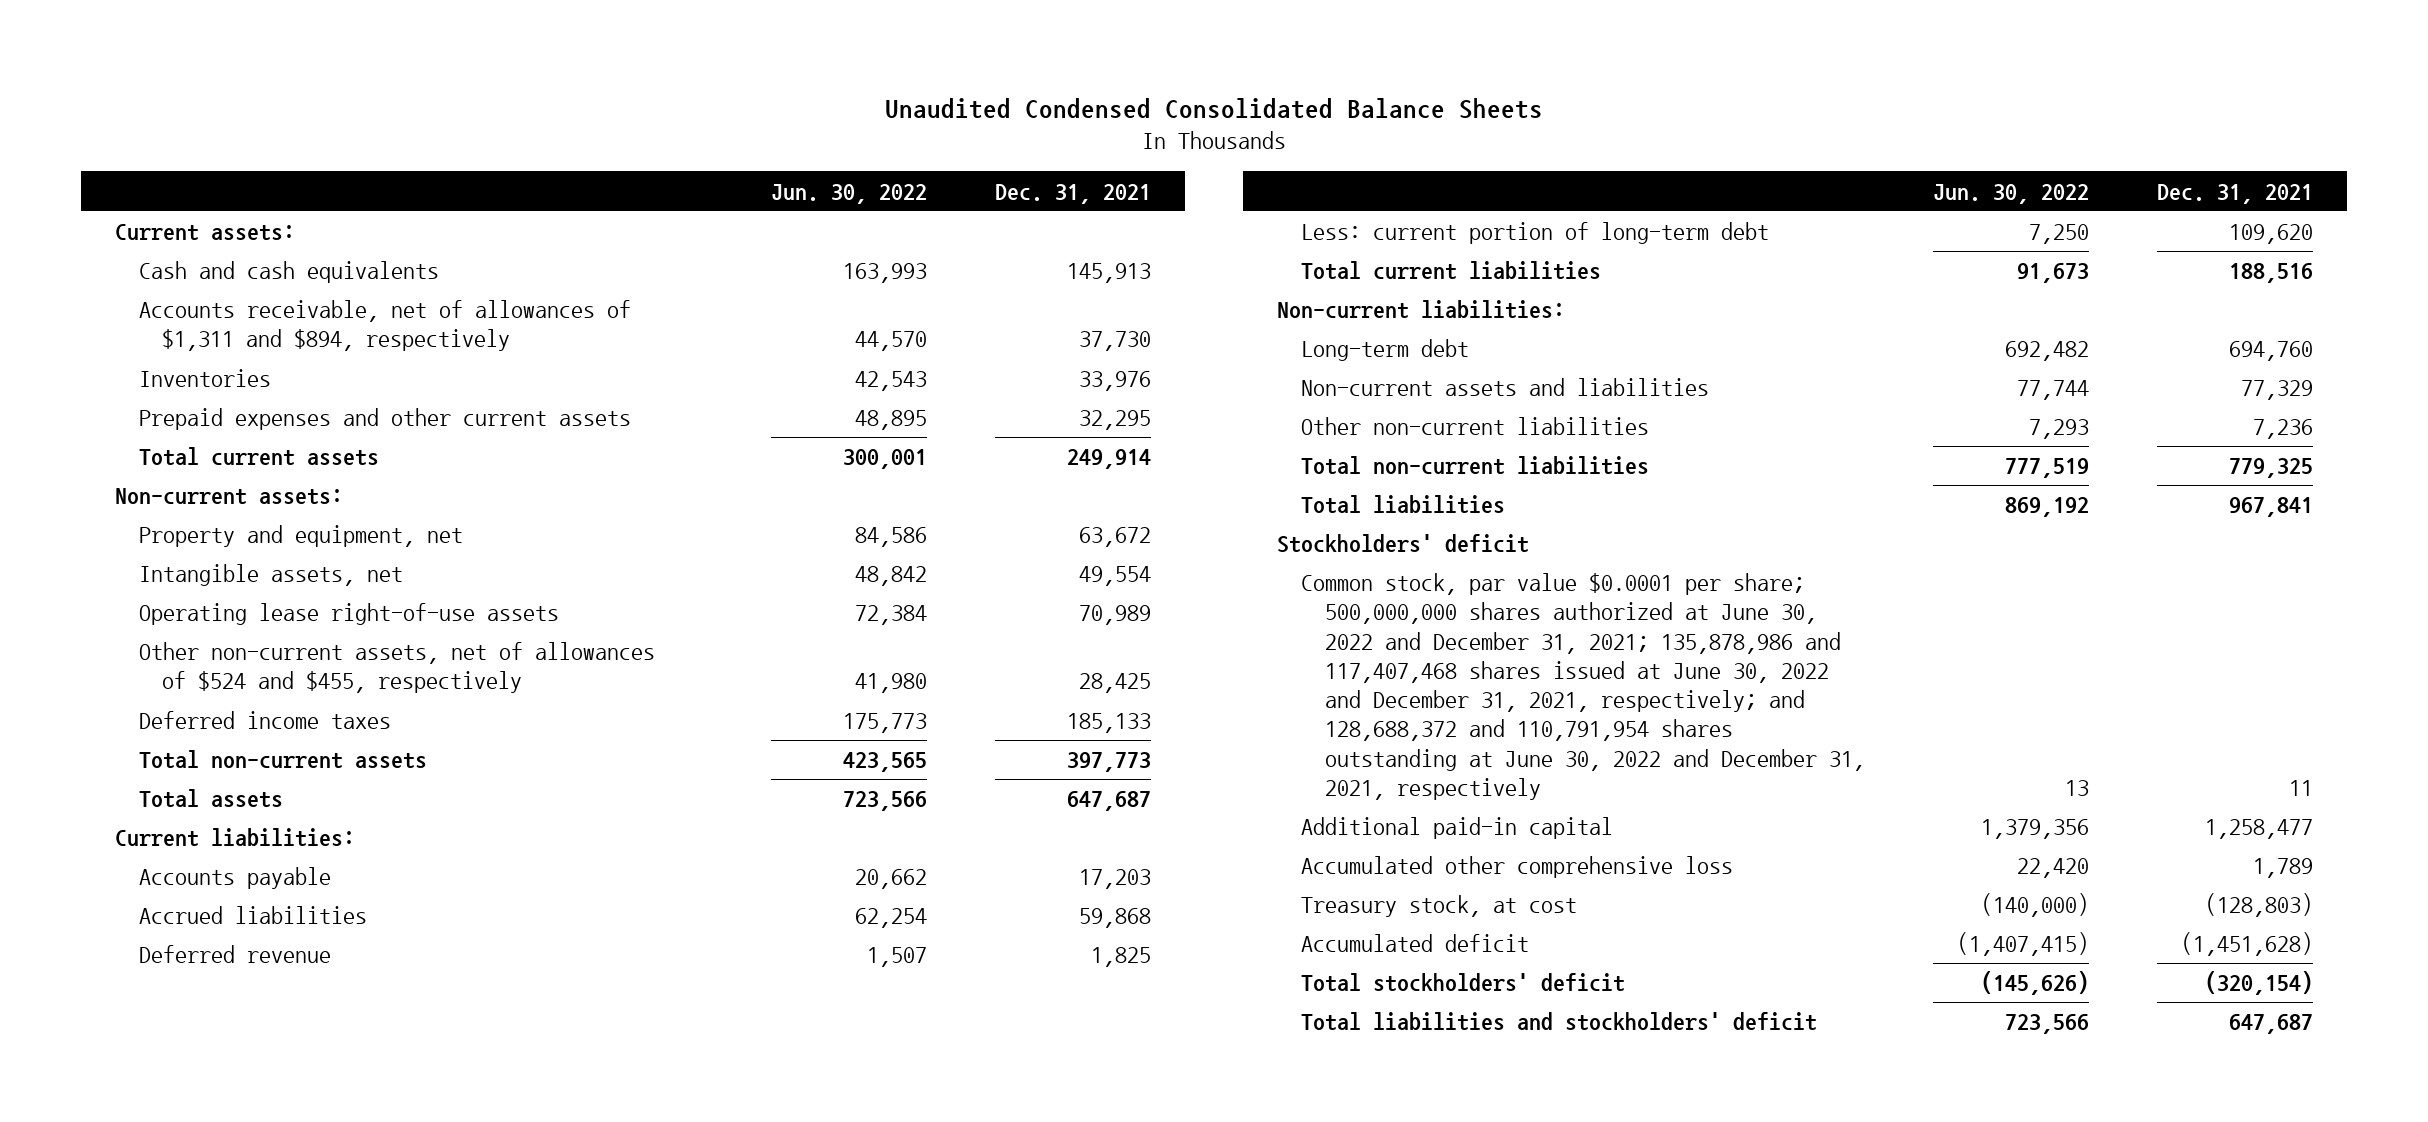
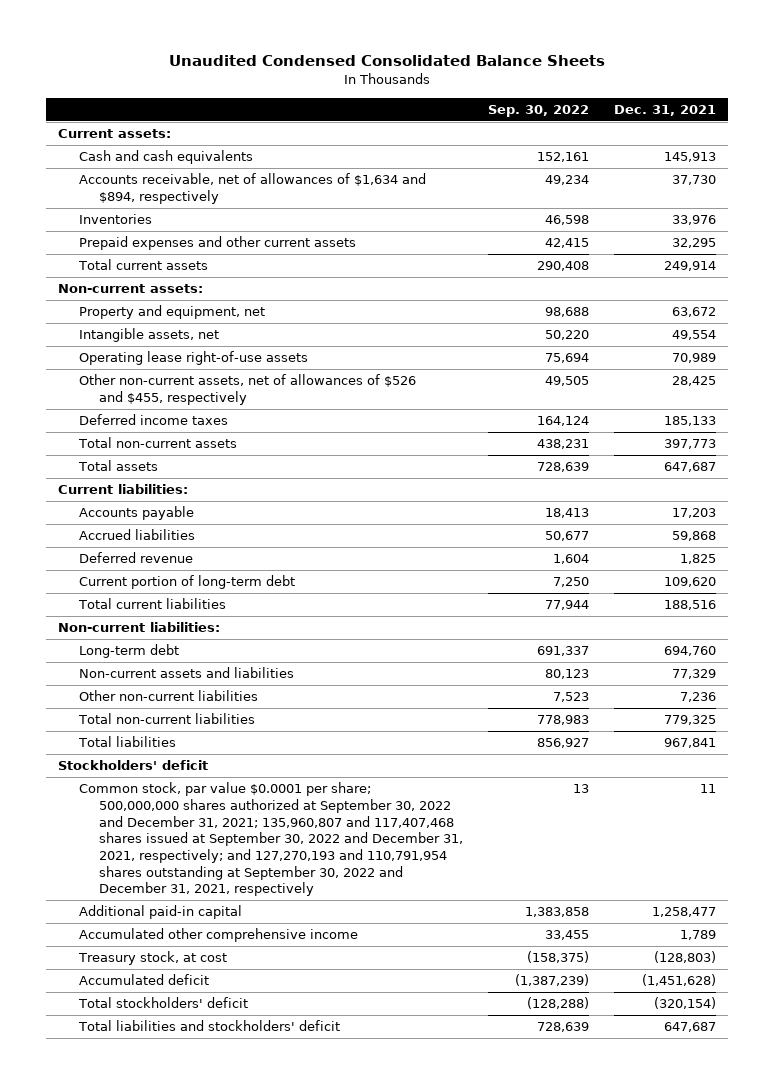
- | Jun. 30, 2022 | Dec. 31, 2021
+ | Sep. 30, 2022 | Dec. 31, 2021
- Accounts receivable, net of allowances of $1,311 and $894, respectively | 44,570 | 37,730
+ Accounts receivable, net of allowances of $1,634 and $894, respectively | 49,234 | 37,730
- Other non-current assets, net of allowances of $524 and $455, respectively | 41,980 | 28,425
+ Other non-current assets, net of allowances of $526 and $455, respectively | 49,505 | 28,425
- Less: current portion of long-term debt | 7,250 | 109,620
+ Current portion of long-term debt | 7,250 | 109,620
- Common stock, par value $0.0001 per share; 500,000,000 shares authorized at June 30, 2022 and December 31, 2021; 135,878,986 and 117,407,468 shares issued at June 30, 2022 and December 31, 2021, respectively; and 128,688,372 and 110,791,954 shares outstanding at June 30, 2022 and December 31, 2021, respectively | 13 | 11
+ Common stock, par value $0.0001 per share; 500,000,000 shares authorized at September 30, 2022 and December 31, 2021; 135,960,807 and 117,407,468 shares issued at September 30, 2022 and December 31, 2021, respectively; and 127,270,193 and 110,791,954 shares outstanding at September 30, 2022 and December 31, 2021, respectively | 13 | 11
- Accumulated other comprehensive loss | 22,420 | 1,789
+ Accumulated other comprehensive income | 33,455 | 1,789

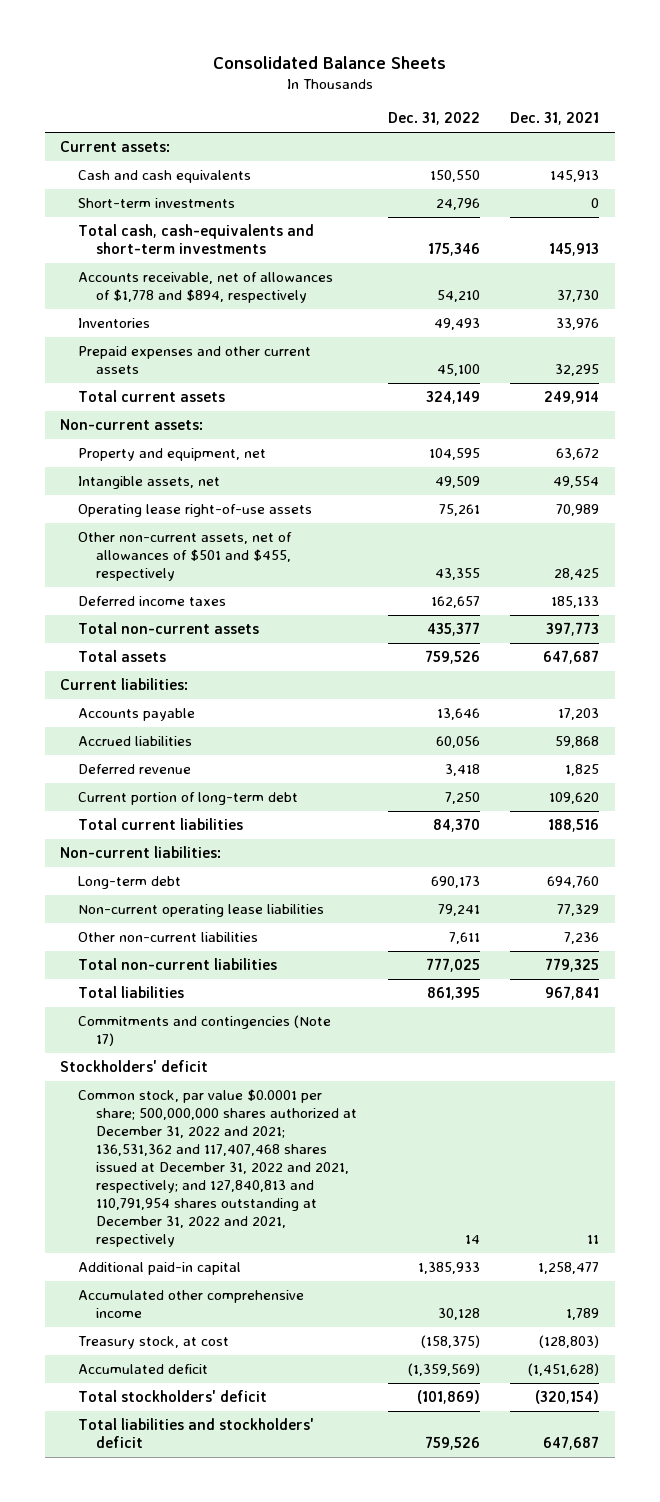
- Unaudited Condensed Consolidated Balance Sheets
+ Consolidated Balance Sheets
- | Sep. 30, 2022 | Dec. 31, 2021
+ | Dec. 31, 2022 | Dec. 31, 2021
- Accounts receivable, net of allowances of $1,634 and $894, respectively | 49,234 | 37,730
+ Short-term investments | 24,796 | 0
+ Total cash, cash-equivalents and short-term investments | 175,346 | 145,913
+ Accounts receivable, net of allowances of $1,778 and $894, respectively | 54,210 | 37,730
- Other non-current assets, net of allowances of $526 and $455, respectively | 49,505 | 28,425
+ Other non-current assets, net of allowances of $501 and $455, respectively | 43,355 | 28,425
- Non-current assets and liabilities | 80,123 | 77,329
+ Non-current operating lease liabilities | 79,241 | 77,329
+ Commitments and contingencies (Note 17)
- Common stock, par value $0.0001 per share; 500,000,000 shares authorized at September 30, 2022 and December 31, 2021; 135,960,807 and 117,407,468 shares issued at September 30, 2022 and December 31, 2021, respectively; and 127,270,193 and 110,791,954 shares outstanding at September 30, 2022 and December 31, 2021, respectively | 13 | 11
+ Common stock, par value $0.0001 per share; 500,000,000 shares authorized at December 31, 2022 and 2021; 136,531,362 and 117,407,468 shares issued at December 31, 2022 and 2021, respectively; and 127,840,813 and 110,791,954 shares outstanding at December 31, 2022 and 2021, respectively | 14 | 11

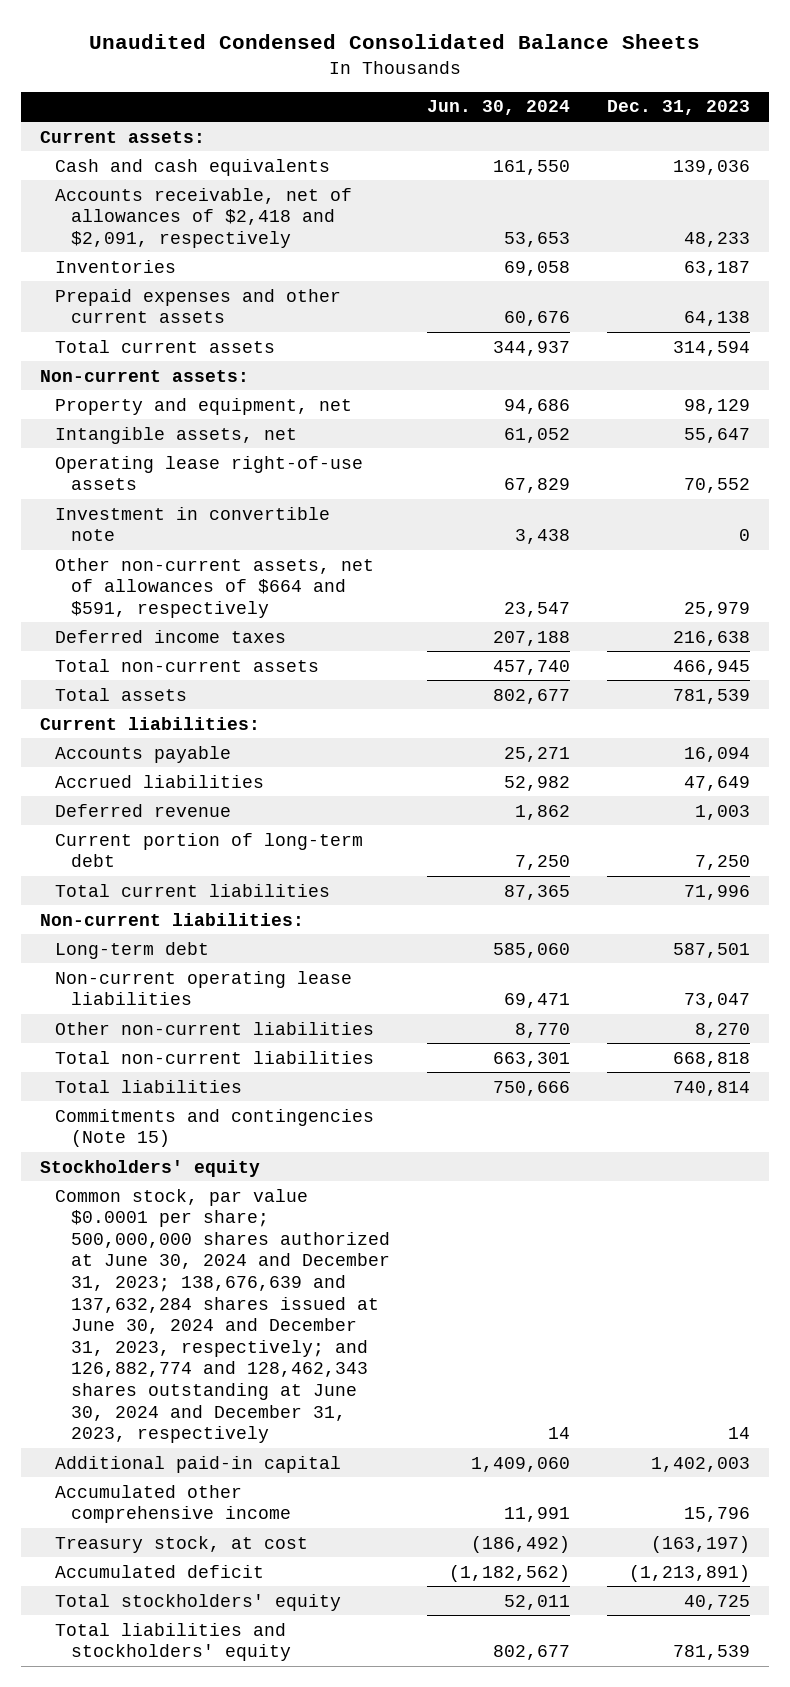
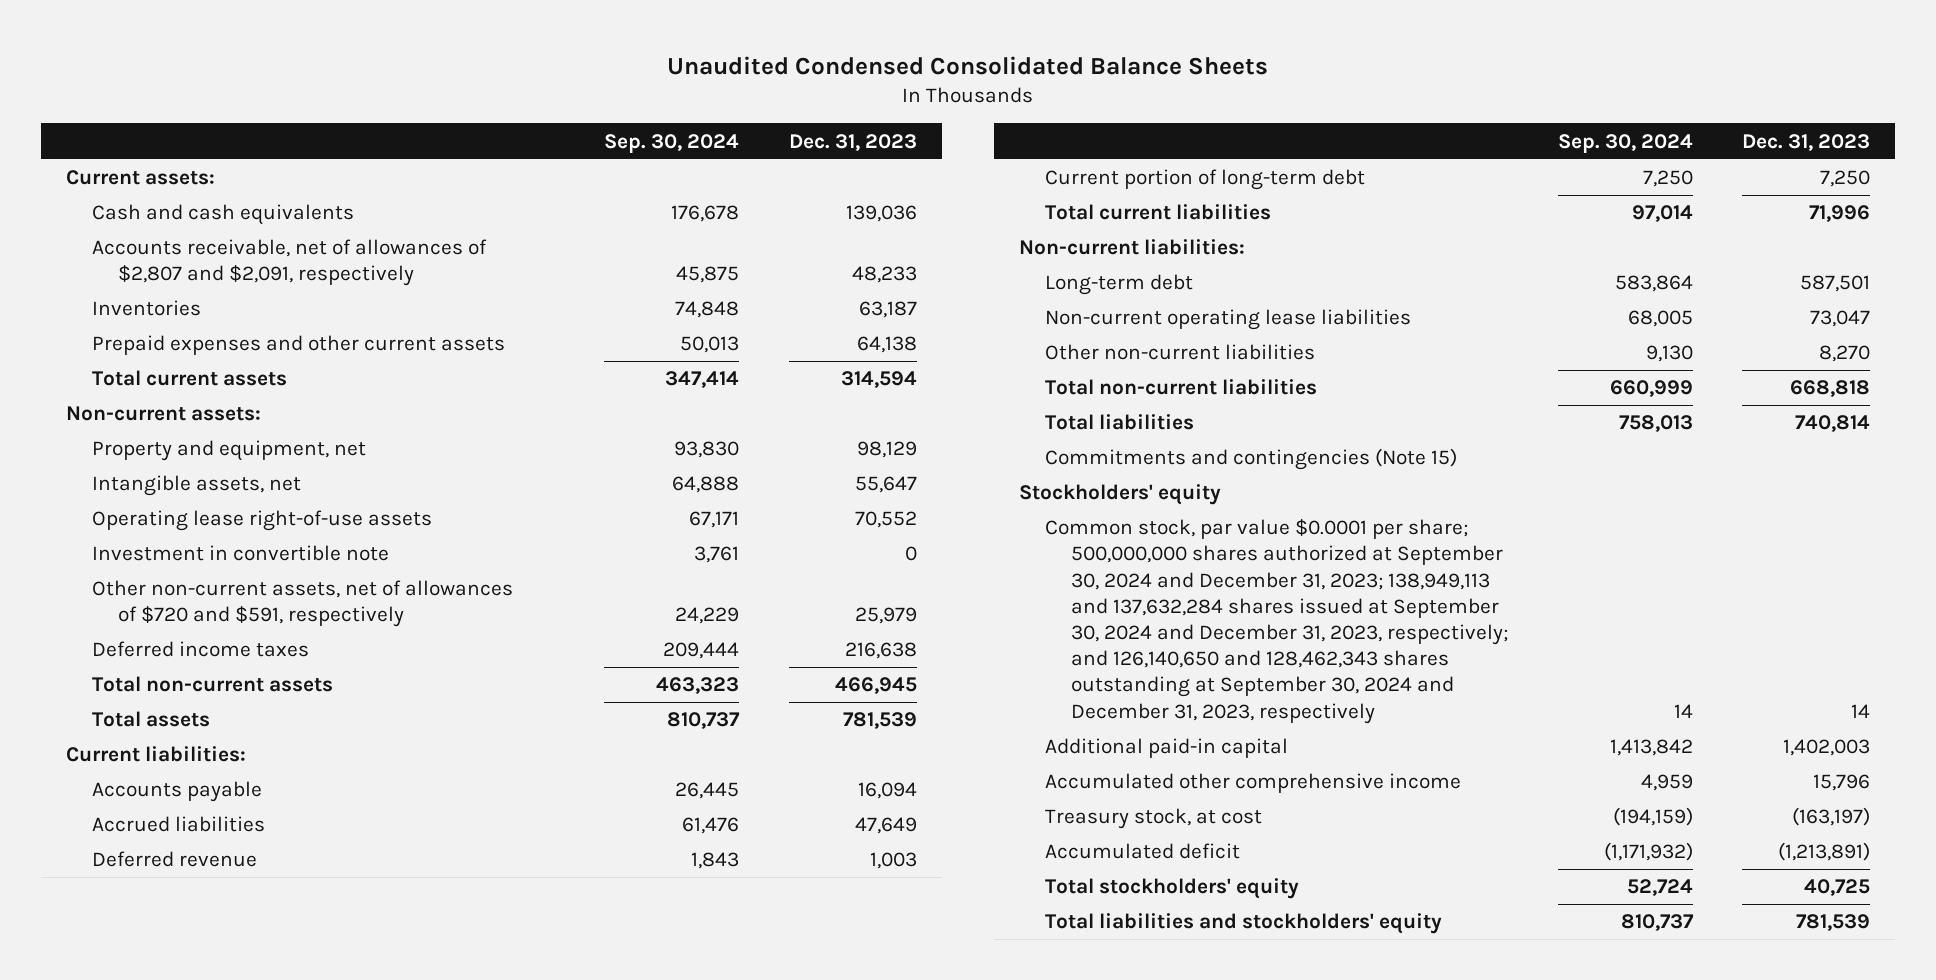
- | Jun. 30, 2024 | Dec. 31, 2023
+ | Sep. 30, 2024 | Dec. 31, 2023
- Accounts receivable, net of allowances of $2,418 and $2,091, respectively | 53,653 | 48,233
+ Accounts receivable, net of allowances of $2,807 and $2,091, respectively | 45,875 | 48,233
- Other non-current assets, net of allowances of $664 and $591, respectively | 23,547 | 25,979
+ Other non-current assets, net of allowances of $720 and $591, respectively | 24,229 | 25,979
- Common stock, par value $0.0001 per share; 500,000,000 shares authorized at June 30, 2024 and December 31, 2023; 138,676,639 and 137,632,284 shares issued at June 30, 2024 and December 31, 2023, respectively; and 126,882,774 and 128,462,343 shares outstanding at June 30, 2024 and December 31, 2023, respectively | 14 | 14
+ Common stock, par value $0.0001 per share; 500,000,000 shares authorized at September 30, 2024 and December 31, 2023; 138,949,113 and 137,632,284 shares issued at September 30, 2024 and December 31, 2023, respectively; and 126,140,650 and 128,462,343 shares outstanding at September 30, 2024 and December 31, 2023, respectively | 14 | 14

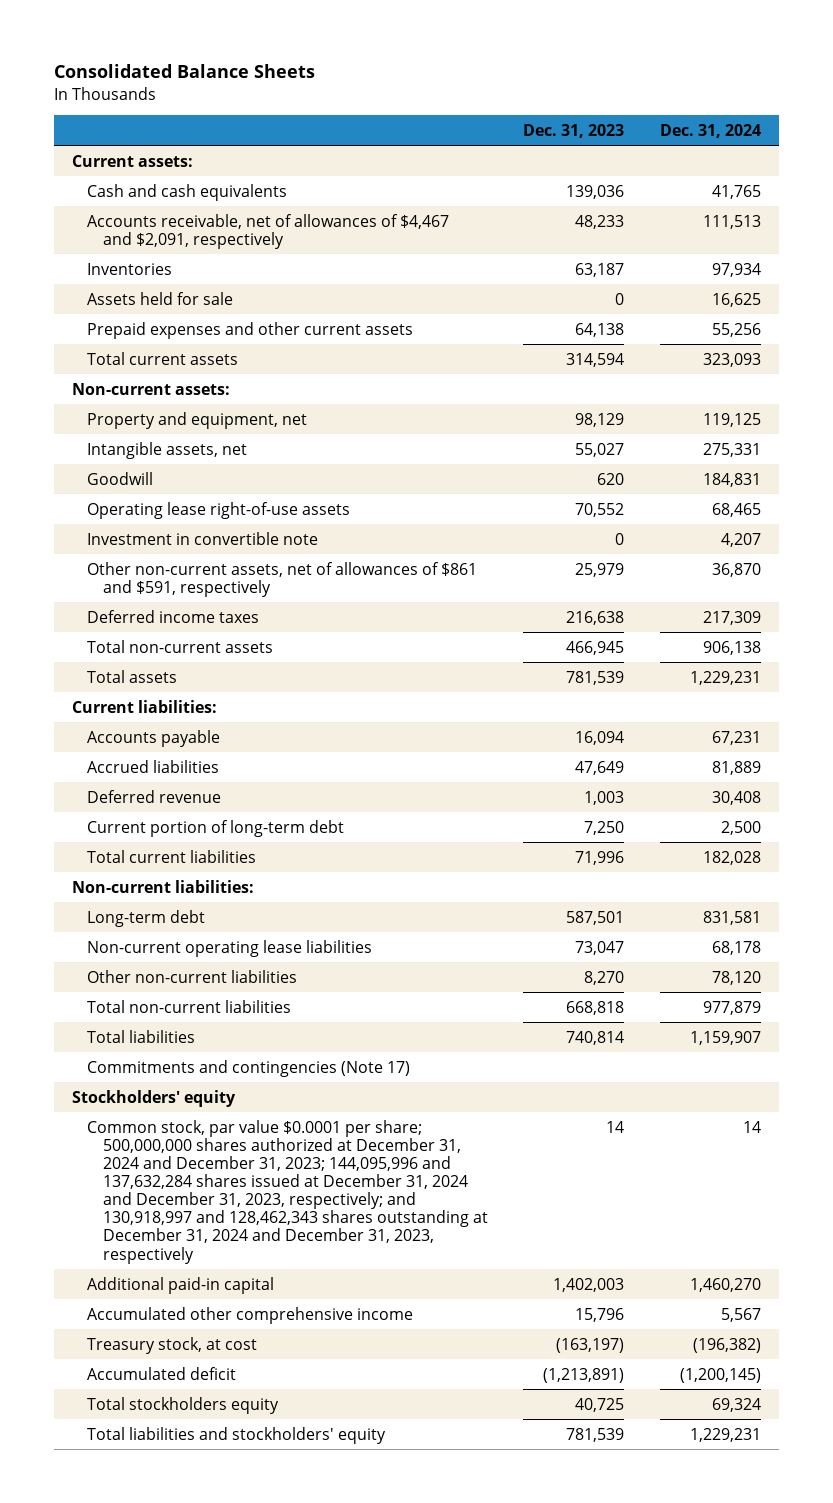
- Unaudited Condensed Consolidated Balance Sheets
+ Consolidated Balance Sheets
- | Sep. 30, 2024 | Dec. 31, 2023
+ | Dec. 31, 2023 | Dec. 31, 2024
- Accounts receivable, net of allowances of $2,807 and $2,091, respectively | 45,875 | 48,233
+ Accounts receivable, net of allowances of $4,467 and $2,091, respectively | 48,233 | 111,513
+ Assets held for sale | 0 | 16,625
- Intangible assets, net | 64,888 | 55,647
+ Intangible assets, net | 55,027 | 275,331
+ Goodwill | 620 | 184,831
- Other non-current assets, net of allowances of $720 and $591, respectively | 24,229 | 25,979
+ Other non-current assets, net of allowances of $861 and $591, respectively | 25,979 | 36,870
- Commitments and contingencies (Note 15)
+ Commitments and contingencies (Note 17)
- Common stock, par value $0.0001 per share; 500,000,000 shares authorized at September 30, 2024 and December 31, 2023; 138,949,113 and 137,632,284 shares issued at September 30, 2024 and December 31, 2023, respectively; and 126,140,650 and 128,462,343 shares outstanding at September 30, 2024 and December 31, 2023, respectively | 14 | 14
+ Common stock, par value $0.0001 per share; 500,000,000 shares authorized at December 31, 2024 and December 31, 2023; 144,095,996 and 137,632,284 shares issued at December 31, 2024 and December 31, 2023, respectively; and 130,918,997 and 128,462,343 shares outstanding at December 31, 2024 and December 31, 2023, respectively | 14 | 14
- Total stockholders' equity | 52,724 | 40,725
+ Total stockholders equity | 40,725 | 69,324

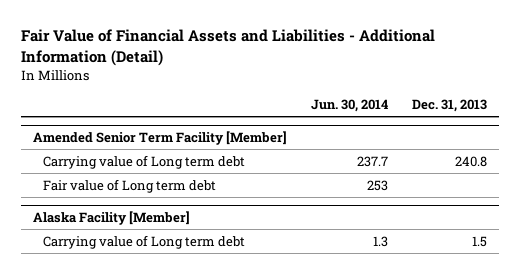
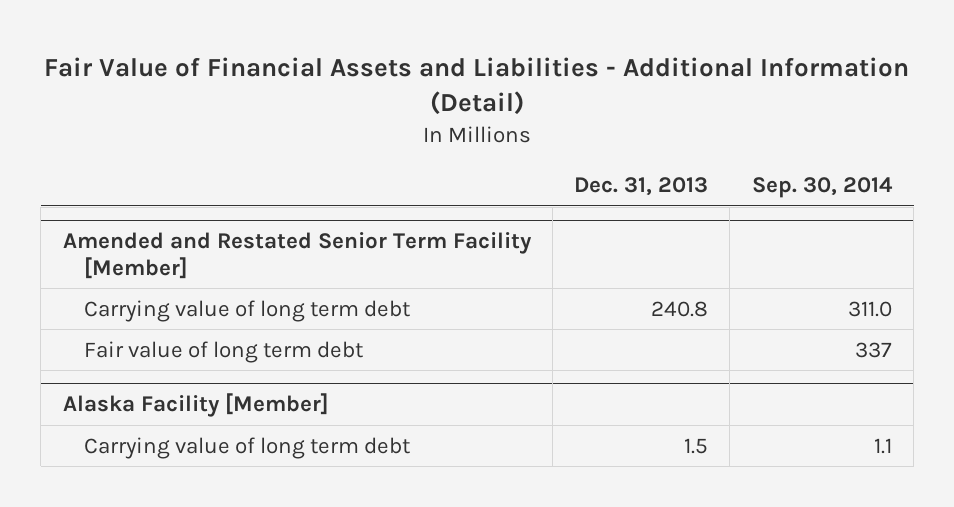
- | Jun. 30, 2014 | Dec. 31, 2013
+ | Dec. 31, 2013 | Sep. 30, 2014
- Amended Senior Term Facility [Member]
- Carrying value of Long term debt | 237.7 | 240.8
- Fair value of Long term debt | 253 |
+ Amended and Restated Senior Term Facility [Member]
+ Carrying value of long term debt | 240.8 | 311.0
+ Fair value of long term debt | | 337
@ Alaska Facility [Member]
- Carrying value of Long term debt | 1.3 | 1.5
+ Carrying value of long term debt | 1.5 | 1.1

